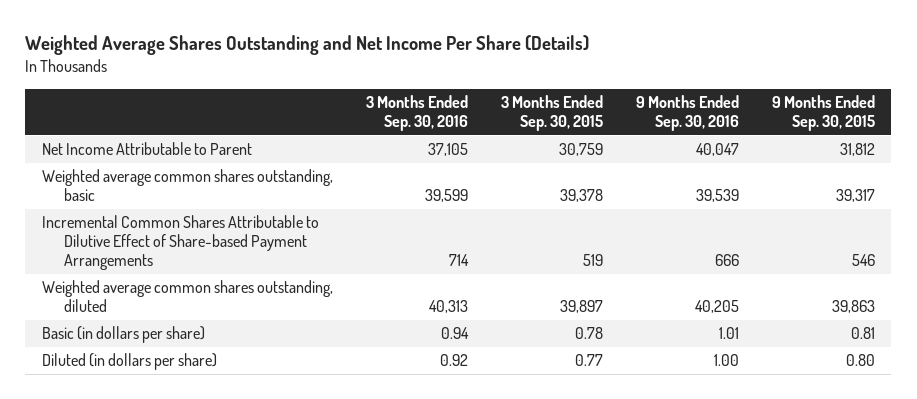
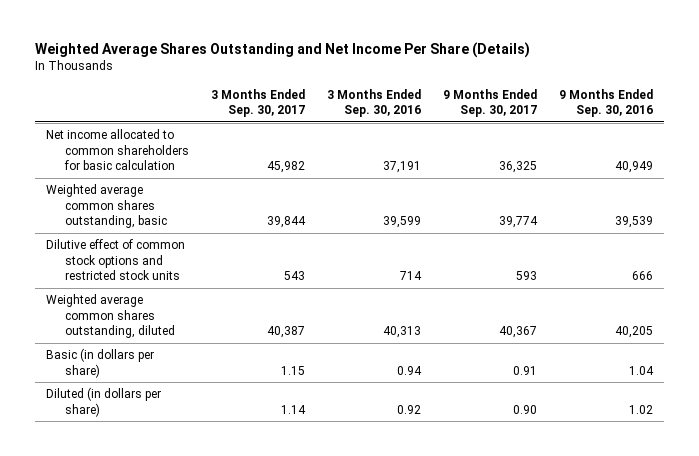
- | 3 Months Ended Sep. 30, 2016 | 3 Months Ended Sep. 30, 2015 | 9 Months Ended Sep. 30, 2016 | 9 Months Ended Sep. 30, 2015
+ | 3 Months Ended Sep. 30, 2017 | 3 Months Ended Sep. 30, 2016 | 9 Months Ended Sep. 30, 2017 | 9 Months Ended Sep. 30, 2016
- Net Income Attributable to Parent | 37,105 | 30,759 | 40,047 | 31,812
+ Net income allocated to common shareholders for basic calculation | 45,982 | 37,191 | 36,325 | 40,949
- Incremental Common Shares Attributable to Dilutive Effect of Share-based Payment Arrangements | 714 | 519 | 666 | 546
+ Dilutive effect of common stock options and restricted stock units | 543 | 714 | 593 | 666
- Basic (in dollars per share) | 0.94 | 0.78 | 1.01 | 0.81
- Diluted (in dollars per share) | 0.92 | 0.77 | 1.00 | 0.80
+ Basic (in dollars per share) | 1.15 | 0.94 | 0.91 | 1.04
+ Diluted (in dollars per share) | 1.14 | 0.92 | 0.90 | 1.02

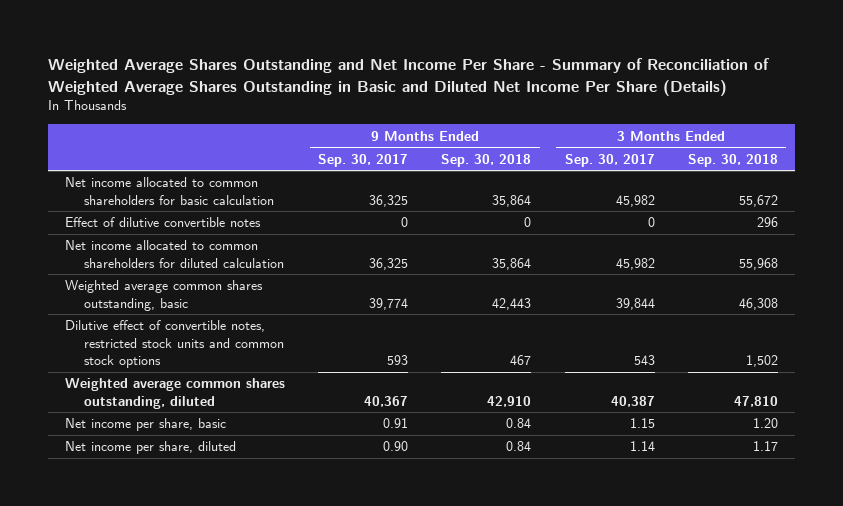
- Weighted Average Shares Outstanding and Net Income Per Share (Details)
+ Weighted Average Shares Outstanding and Net Income Per Share - Summary of Reconciliation of Weighted Average Shares Outstanding in Basic and Diluted Net Income Per Share (Details)
- | 3 Months Ended Sep. 30, 2017 | 3 Months Ended Sep. 30, 2016 | 9 Months Ended Sep. 30, 2017 | 9 Months Ended Sep. 30, 2016
+ | 9 Months Ended Sep. 30, 2017 | 9 Months Ended Sep. 30, 2018 | 3 Months Ended Sep. 30, 2017 | 3 Months Ended Sep. 30, 2018
+ Effect of dilutive convertible notes | 0 | 0 | 0 | 296
+ Net income allocated to common shareholders for diluted calculation | 36,325 | 35,864 | 45,982 | 55,968
- Dilutive effect of common stock options and restricted stock units | 543 | 714 | 593 | 666
+ Dilutive effect of convertible notes, restricted stock units and common stock options | 593 | 467 | 543 | 1,502
- Basic (in dollars per share) | 1.15 | 0.94 | 0.91 | 1.04
- Diluted (in dollars per share) | 1.14 | 0.92 | 0.90 | 1.02
+ Net income per share, basic | 0.91 | 0.84 | 1.15 | 1.20
+ Net income per share, diluted | 0.90 | 0.84 | 1.14 | 1.17

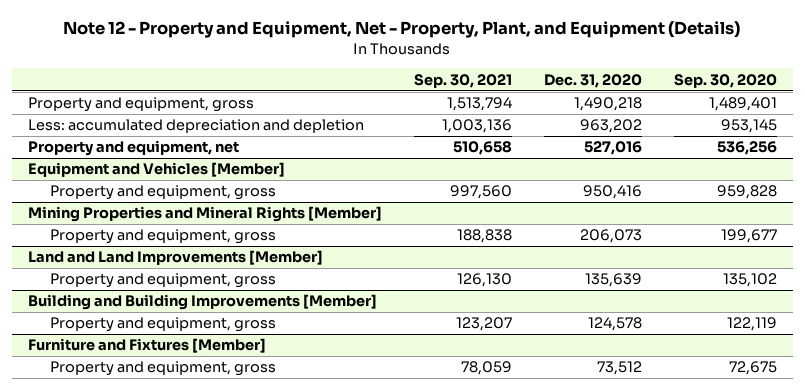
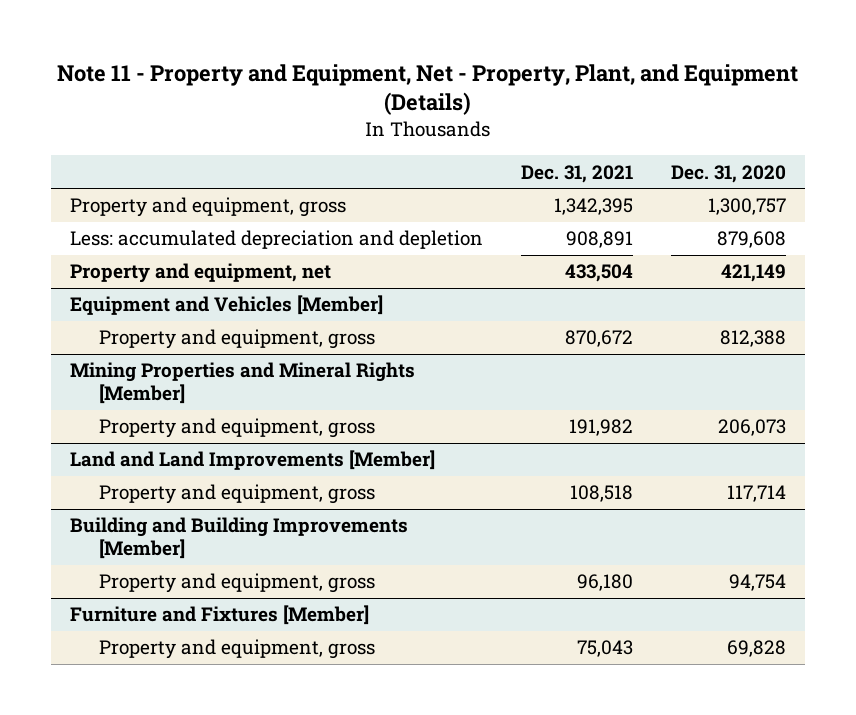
- Note 12 - Property and Equipment, Net - Property, Plant, and Equipment (Details)
+ Note 11 - Property and Equipment, Net - Property, Plant, and Equipment (Details)
- | Sep. 30, 2021 | Dec. 31, 2020 | Sep. 30, 2020
+ | Dec. 31, 2021 | Dec. 31, 2020
- Property and equipment, gross | 1,513,794 | 1,490,218 | 1,489,401
- Less: accumulated depreciation and depletion | 1,003,136 | 963,202 | 953,145
- Property and equipment, net | 510,658 | 527,016 | 536,256
+ Property and equipment, gross | 1,342,395 | 1,300,757
+ Less: accumulated depreciation and depletion | 908,891 | 879,608
+ Property and equipment, net | 433,504 | 421,149
@ Equipment and Vehicles [Member]
- Property and equipment, gross | 997,560 | 950,416 | 959,828
+ Property and equipment, gross | 870,672 | 812,388
@ Land and Land Improvements [Member]
- Property and equipment, gross | 126,130 | 135,639 | 135,102
+ Property and equipment, gross | 108,518 | 117,714
@ Building and Building Improvements [Member]
- Property and equipment, gross | 123,207 | 124,578 | 122,119
+ Property and equipment, gross | 96,180 | 94,754
@ Furniture and Fixtures [Member]
- Property and equipment, gross | 78,059 | 73,512 | 72,675
+ Property and equipment, gross | 75,043 | 69,828

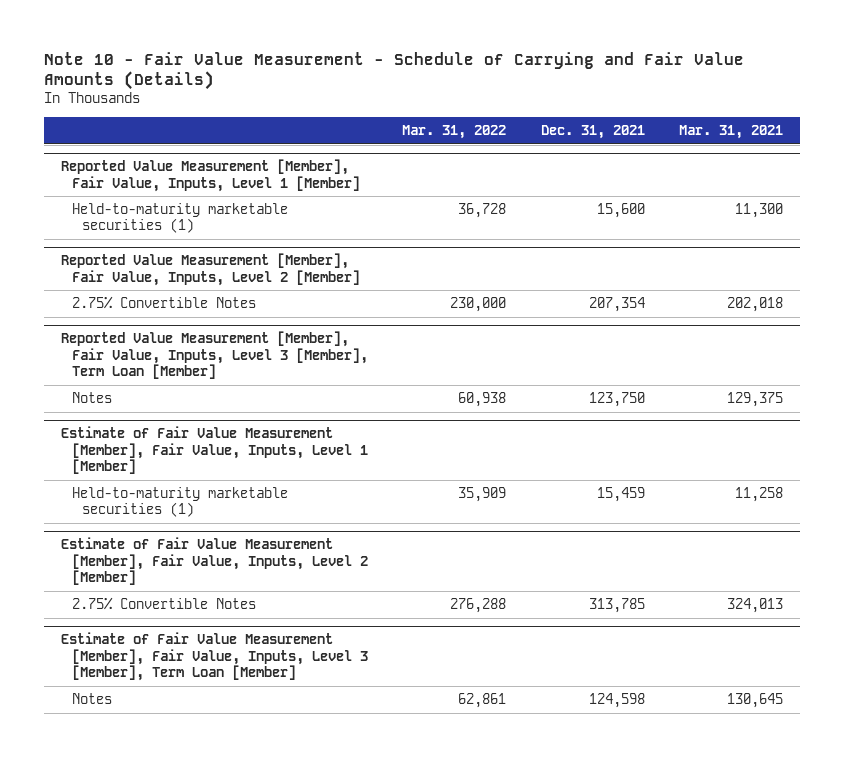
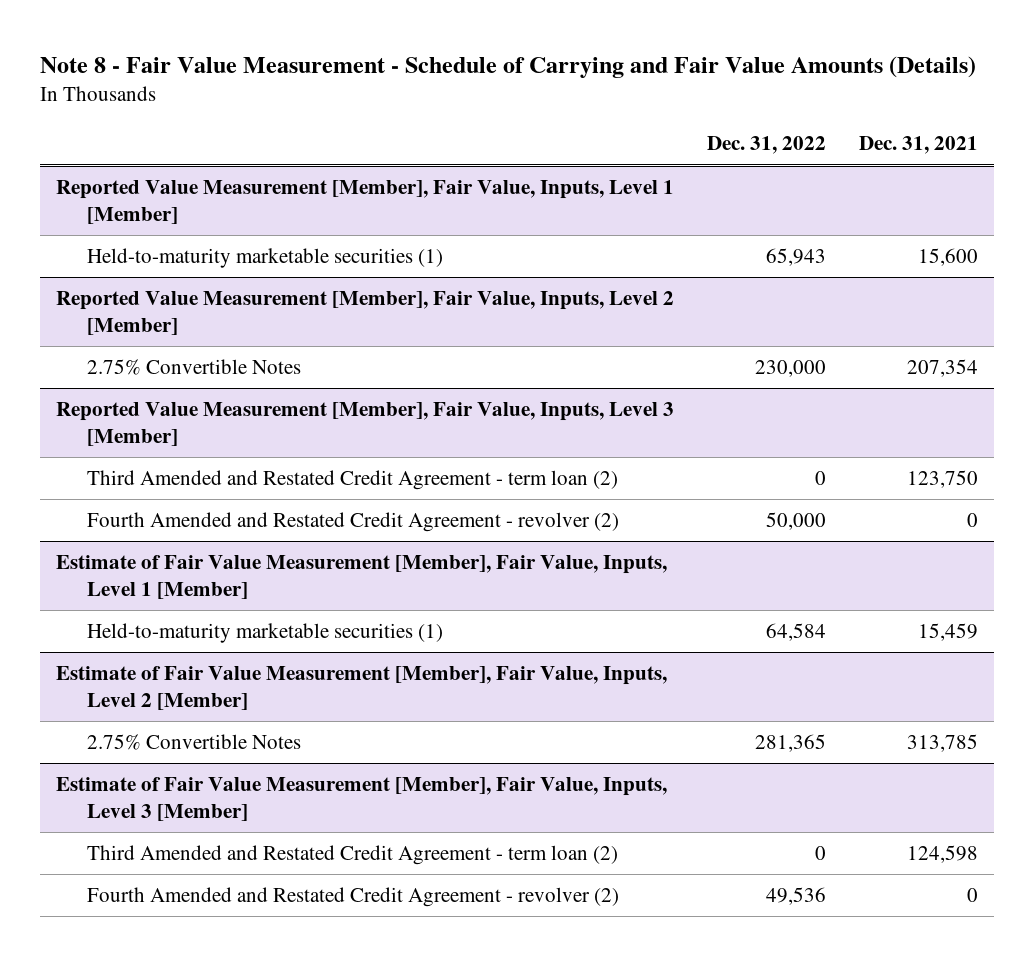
- Note 10 - Fair Value Measurement - Schedule of Carrying and Fair Value Amounts (Details)
+ Note 8 - Fair Value Measurement - Schedule of Carrying and Fair Value Amounts (Details)
- | Mar. 31, 2022 | Dec. 31, 2021 | Mar. 31, 2021
+ | Dec. 31, 2022 | Dec. 31, 2021
- Reported Value Measurement [Member], Fair Value, Inputs, Level 3 [Member], Term Loan [Member]
- Notes | 60,938 | 123,750 | 129,375
+ Reported Value Measurement [Member], Fair Value, Inputs, Level 3 [Member]
+ Third Amended and Restated Credit Agreement - term loan (2) | 0 | 123,750
+ Fourth Amended and Restated Credit Agreement - revolver (2) | 50,000 | 0
- Estimate of Fair Value Measurement [Member], Fair Value, Inputs, Level 3 [Member], Term Loan [Member]
- Notes | 62,861 | 124,598 | 130,645
+ Estimate of Fair Value Measurement [Member], Fair Value, Inputs, Level 3 [Member]
+ Third Amended and Restated Credit Agreement - term loan (2) | 0 | 124,598
+ Fourth Amended and Restated Credit Agreement - revolver (2) | 49,536 | 0

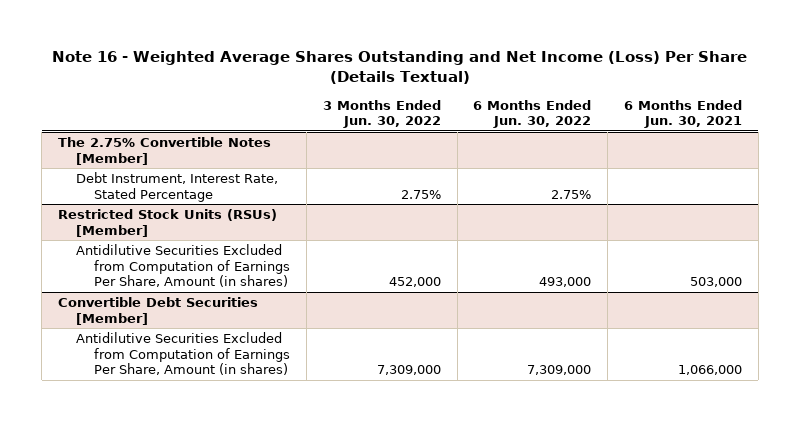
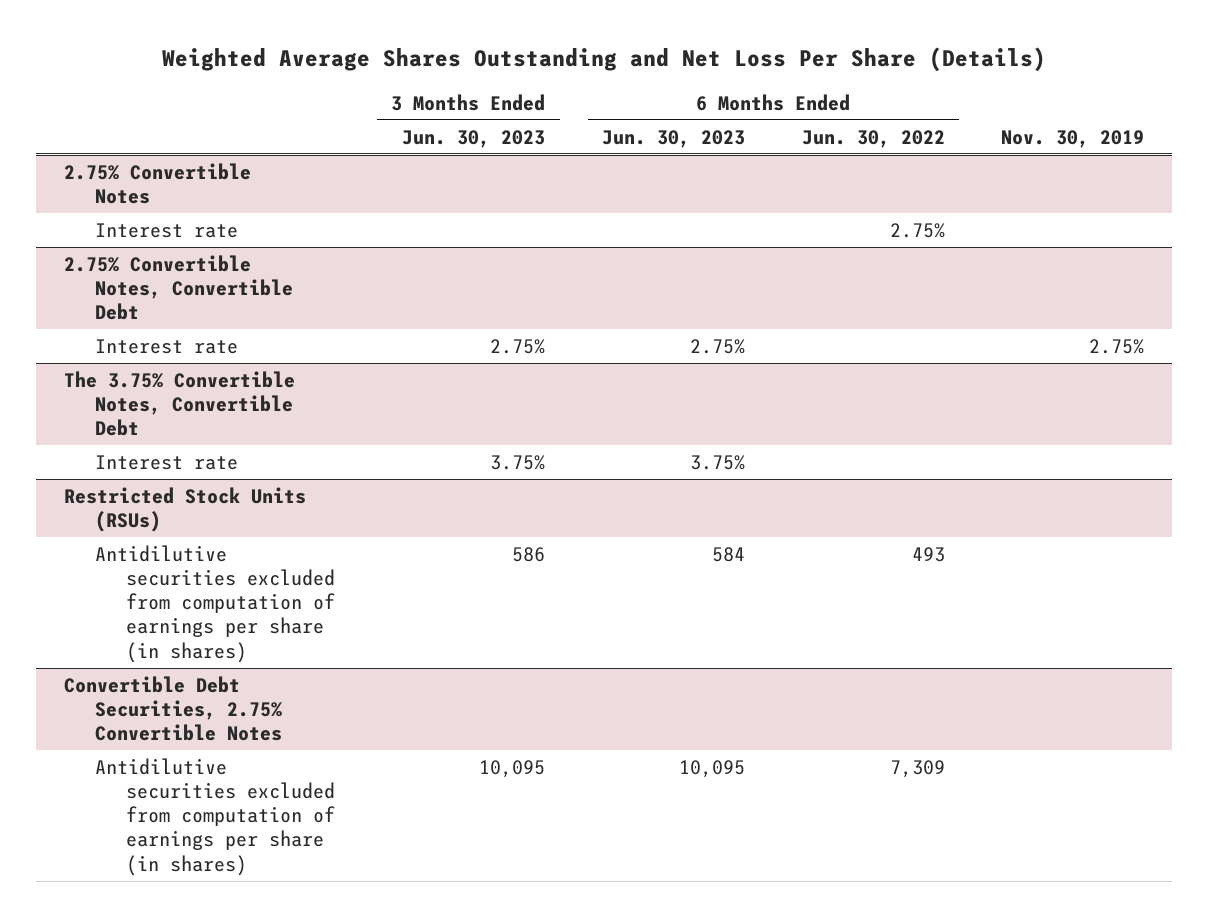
- Note 16 - Weighted Average Shares Outstanding and Net Income (Loss) Per Share (Details Textual)
+ Weighted Average Shares Outstanding and Net Loss Per Share (Details)
- | 3 Months Ended Jun. 30, 2022 | 6 Months Ended Jun. 30, 2022 | 6 Months Ended Jun. 30, 2021
+ | 3 Months Ended Jun. 30, 2023 | 6 Months Ended Jun. 30, 2023 | 6 Months Ended Jun. 30, 2022 | Nov. 30, 2019
- The 2.75% Convertible Notes [Member]
- Debt Instrument, Interest Rate, Stated Percentage | 2.75% | 2.75% |
- Restricted Stock Units (RSUs) [Member]
- Antidilutive Securities Excluded from Computation of Earnings Per Share, Amount (in shares) | 452,000 | 493,000 | 503,000
- Convertible Debt Securities [Member]
- Antidilutive Securities Excluded from Computation of Earnings Per Share, Amount (in shares) | 7,309,000 | 7,309,000 | 1,066,000
+ 2.75% Convertible Notes
+ Interest rate | | | 2.75% |
+ 2.75% Convertible Notes, Convertible Debt
+ Interest rate | 2.75% | 2.75% | | 2.75%
+ The 3.75% Convertible Notes, Convertible Debt
+ Interest rate | 3.75% | 3.75% | |
+ Restricted Stock Units (RSUs)
+ Antidilutive securities excluded from computation of earnings per share (in shares) | 586 | 584 | 493 |
+ Convertible Debt Securities, 2.75% Convertible Notes
+ Antidilutive securities excluded from computation of earnings per share (in shares) | 10,095 | 10,095 | 7,309 |

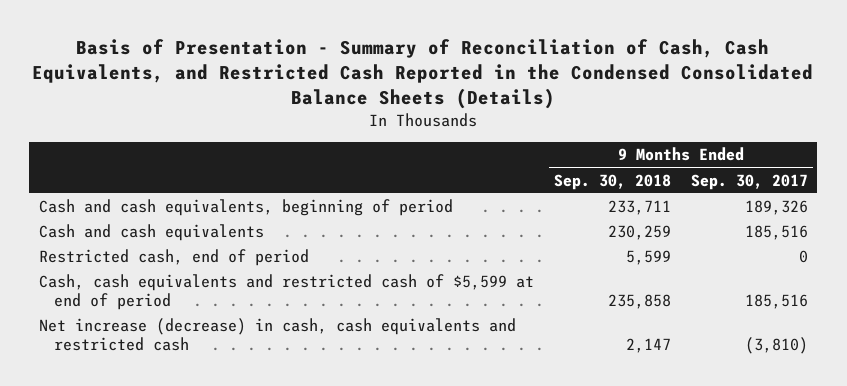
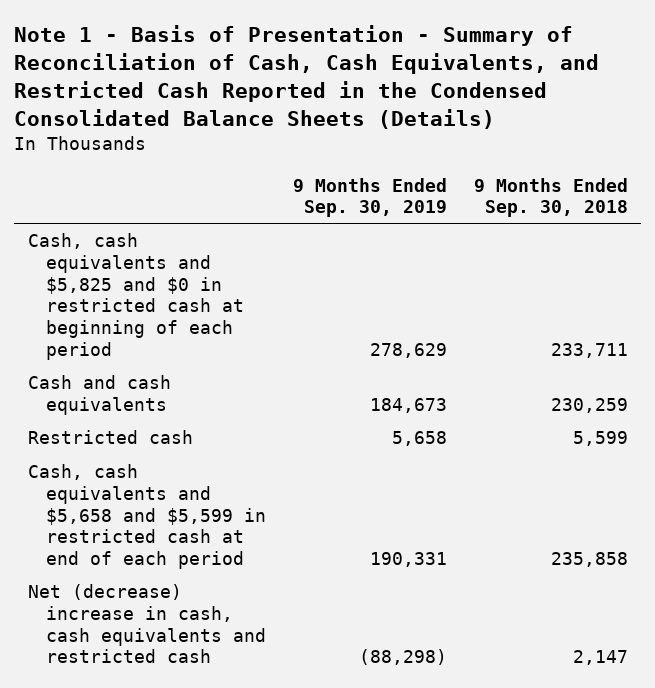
- Basis of Presentation - Summary of Reconciliation of Cash, Cash Equivalents, and Restricted Cash Reported in the Condensed Consolidated Balance Sheets (Details)
+ Note 1 - Basis of Presentation - Summary of Reconciliation of Cash, Cash Equivalents, and Restricted Cash Reported in the Condensed Consolidated Balance Sheets (Details)
- | 9 Months Ended Sep. 30, 2018 | 9 Months Ended Sep. 30, 2017
+ | 9 Months Ended Sep. 30, 2019 | 9 Months Ended Sep. 30, 2018
- Cash and cash equivalents, beginning of period | 233,711 | 189,326
+ Cash, cash equivalents and $5,825 and $0 in restricted cash at beginning of each period | 278,629 | 233,711
- Restricted cash, end of period | 5,599 | 0
- Cash, cash equivalents and restricted cash of $5,599 at end of period | 235,858 | 185,516
- Net increase (decrease) in cash, cash equivalents and restricted cash | 2,147 | (3,810)
+ Restricted cash | 5,658 | 5,599
+ Cash, cash equivalents and $5,658 and $5,599 in restricted cash at end of each period | 190,331 | 235,858
+ Net (decrease) increase in cash, cash equivalents and restricted cash | (88,298) | 2,147

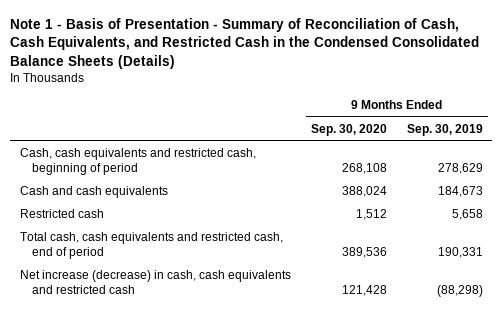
- Note 1 - Basis of Presentation - Summary of Reconciliation of Cash, Cash Equivalents, and Restricted Cash Reported in the Condensed Consolidated Balance Sheets (Details)
+ Note 1 - Basis of Presentation - Summary of Reconciliation of Cash, Cash Equivalents, and Restricted Cash in the Condensed Consolidated Balance Sheets (Details)
- | 9 Months Ended Sep. 30, 2019 | 9 Months Ended Sep. 30, 2018
+ | 9 Months Ended Sep. 30, 2020 | 9 Months Ended Sep. 30, 2019
- Cash, cash equivalents and $5,825 and $0 in restricted cash at beginning of each period | 278,629 | 233,711
+ Cash, cash equivalents and restricted cash, beginning of period | 268,108 | 278,629
- Cash, cash equivalents and $5,658 and $5,599 in restricted cash at end of each period | 190,331 | 235,858
- Net (decrease) increase in cash, cash equivalents and restricted cash | (88,298) | 2,147
+ Total cash, cash equivalents and restricted cash, end of period | 389,536 | 190,331
+ Net increase (decrease) in cash, cash equivalents and restricted cash | 121,428 | (88,298)

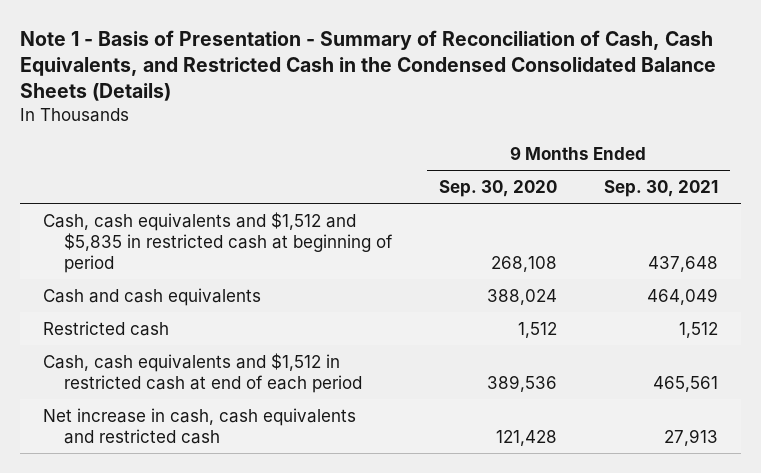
- | 9 Months Ended Sep. 30, 2020 | 9 Months Ended Sep. 30, 2019
+ | 9 Months Ended Sep. 30, 2020 | 9 Months Ended Sep. 30, 2021
- Cash, cash equivalents and restricted cash, beginning of period | 268,108 | 278,629
+ Cash, cash equivalents and $1,512 and $5,835 in restricted cash at beginning of period | 268,108 | 437,648
- Total cash, cash equivalents and restricted cash, end of period | 389,536 | 190,331
- Net increase (decrease) in cash, cash equivalents and restricted cash | 121,428 | (88,298)
+ Cash, cash equivalents and $1,512 in restricted cash at end of each period | 389,536 | 465,561
+ Net increase in cash, cash equivalents and restricted cash | 121,428 | 27,913

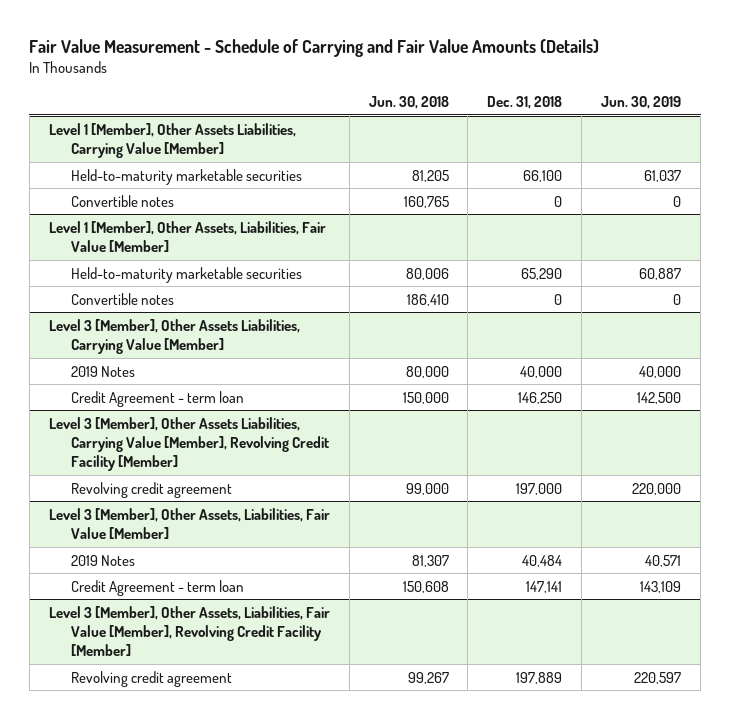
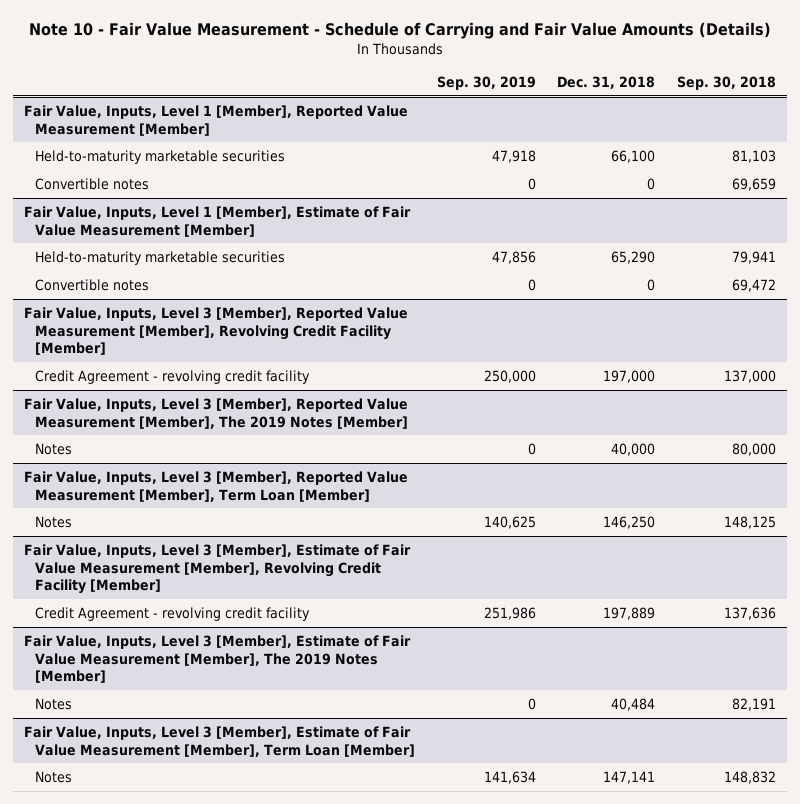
- Fair Value Measurement - Schedule of Carrying and Fair Value Amounts (Details)
+ Note 10 - Fair Value Measurement - Schedule of Carrying and Fair Value Amounts (Details)
- | Jun. 30, 2018 | Dec. 31, 2018 | Jun. 30, 2019
+ | Sep. 30, 2019 | Dec. 31, 2018 | Sep. 30, 2018
- Level 1 [Member], Other Assets Liabilities, Carrying Value [Member]
+ Fair Value, Inputs, Level 1 [Member], Reported Value Measurement [Member]
- Level 1 [Member], Other Assets, Liabilities, Fair Value [Member]
+ Fair Value, Inputs, Level 1 [Member], Estimate of Fair Value Measurement [Member]
- Level 3 [Member], Other Assets Liabilities, Carrying Value [Member]
- 2019 Notes | 80,000 | 40,000 | 40,000
- Credit Agreement - term loan | 150,000 | 146,250 | 142,500
- Level 3 [Member], Other Assets Liabilities, Carrying Value [Member], Revolving Credit Facility [Member]
- Revolving credit agreement | 99,000 | 197,000 | 220,000
- Level 3 [Member], Other Assets, Liabilities, Fair Value [Member]
- 2019 Notes | 81,307 | 40,484 | 40,571
- Credit Agreement - term loan | 150,608 | 147,141 | 143,109
- Level 3 [Member], Other Assets, Liabilities, Fair Value [Member], Revolving Credit Facility [Member]
- Revolving credit agreement | 99,267 | 197,889 | 220,597
+ Fair Value, Inputs, Level 3 [Member], Reported Value Measurement [Member], Revolving Credit Facility [Member]
+ Credit Agreement - revolving credit facility | 250,000 | 197,000 | 137,000
+ Fair Value, Inputs, Level 3 [Member], Reported Value Measurement [Member], The 2019 Notes [Member]
+ Notes | 0 | 40,000 | 80,000
+ Fair Value, Inputs, Level 3 [Member], Reported Value Measurement [Member], Term Loan [Member]
+ Notes | 140,625 | 146,250 | 148,125
+ Fair Value, Inputs, Level 3 [Member], Estimate of Fair Value Measurement [Member], Revolving Credit Facility [Member]
+ Credit Agreement - revolving credit facility | 251,986 | 197,889 | 137,636
+ Fair Value, Inputs, Level 3 [Member], Estimate of Fair Value Measurement [Member], The 2019 Notes [Member]
+ Notes | 0 | 40,484 | 82,191
+ Fair Value, Inputs, Level 3 [Member], Estimate of Fair Value Measurement [Member], Term Loan [Member]
+ Notes | 141,634 | 147,141 | 148,832

